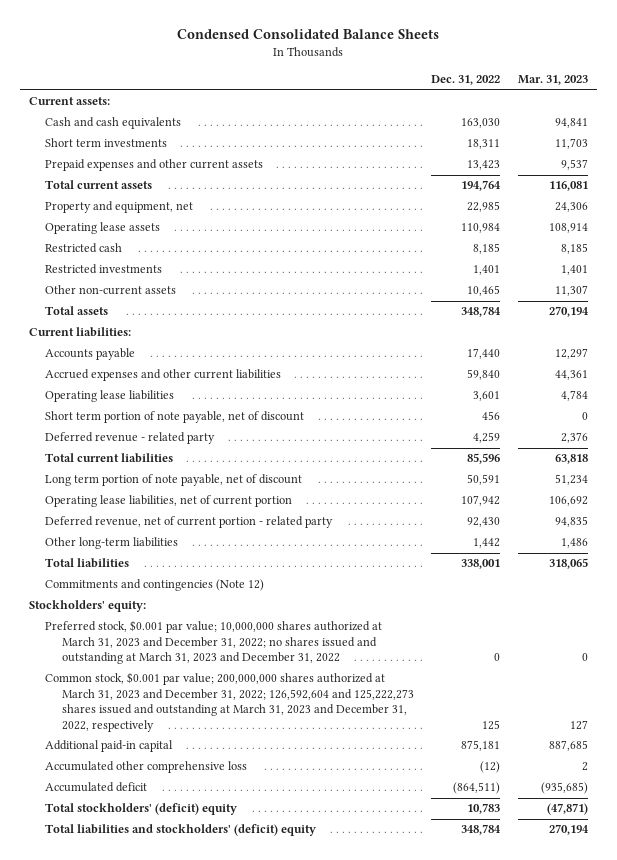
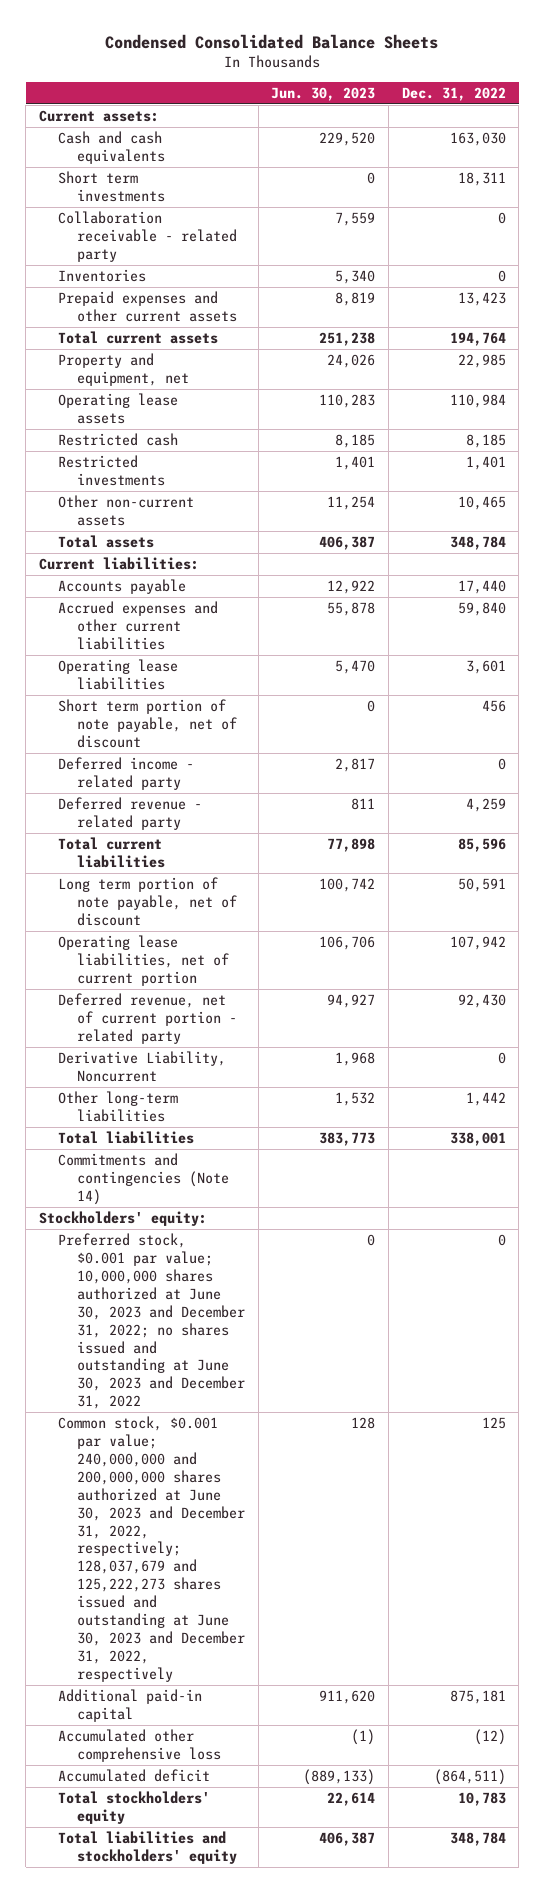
- | Dec. 31, 2022 | Mar. 31, 2023
+ | Jun. 30, 2023 | Dec. 31, 2022
+ Collaboration receivable - related party | 7,559 | 0
+ Inventories | 5,340 | 0
+ Deferred income - related party | 2,817 | 0
+ Derivative Liability, Noncurrent | 1,968 | 0
- Commitments and contingencies (Note 12)
+ Commitments and contingencies (Note 14)
- Preferred stock, $0.001 par value; 10,000,000 shares authorized at March 31, 2023 and December 31, 2022; no shares issued and outstanding at March 31, 2023 and December 31, 2022 | 0 | 0
- Common stock, $0.001 par value; 200,000,000 shares authorized at March 31, 2023 and December 31, 2022; 126,592,604 and 125,222,273 shares issued and outstanding at March 31, 2023 and December 31, 2022, respectively | 125 | 127
+ Preferred stock, $0.001 par value; 10,000,000 shares authorized at June 30, 2023 and December 31, 2022; no shares issued and outstanding at June 30, 2023 and December 31, 2022 | 0 | 0
+ Common stock, $0.001 par value; 240,000,000 and 200,000,000 shares authorized at June 30, 2023 and December 31, 2022, respectively; 128,037,679 and 125,222,273 shares issued and outstanding at June 30, 2023 and December 31, 2022, respectively | 128 | 125
- Total stockholders' (deficit) equity | 10,783 | (47,871)
- Total liabilities and stockholders' (deficit) equity | 348,784 | 270,194
+ Total stockholders' equity | 22,614 | 10,783
+ Total liabilities and stockholders' equity | 406,387 | 348,784

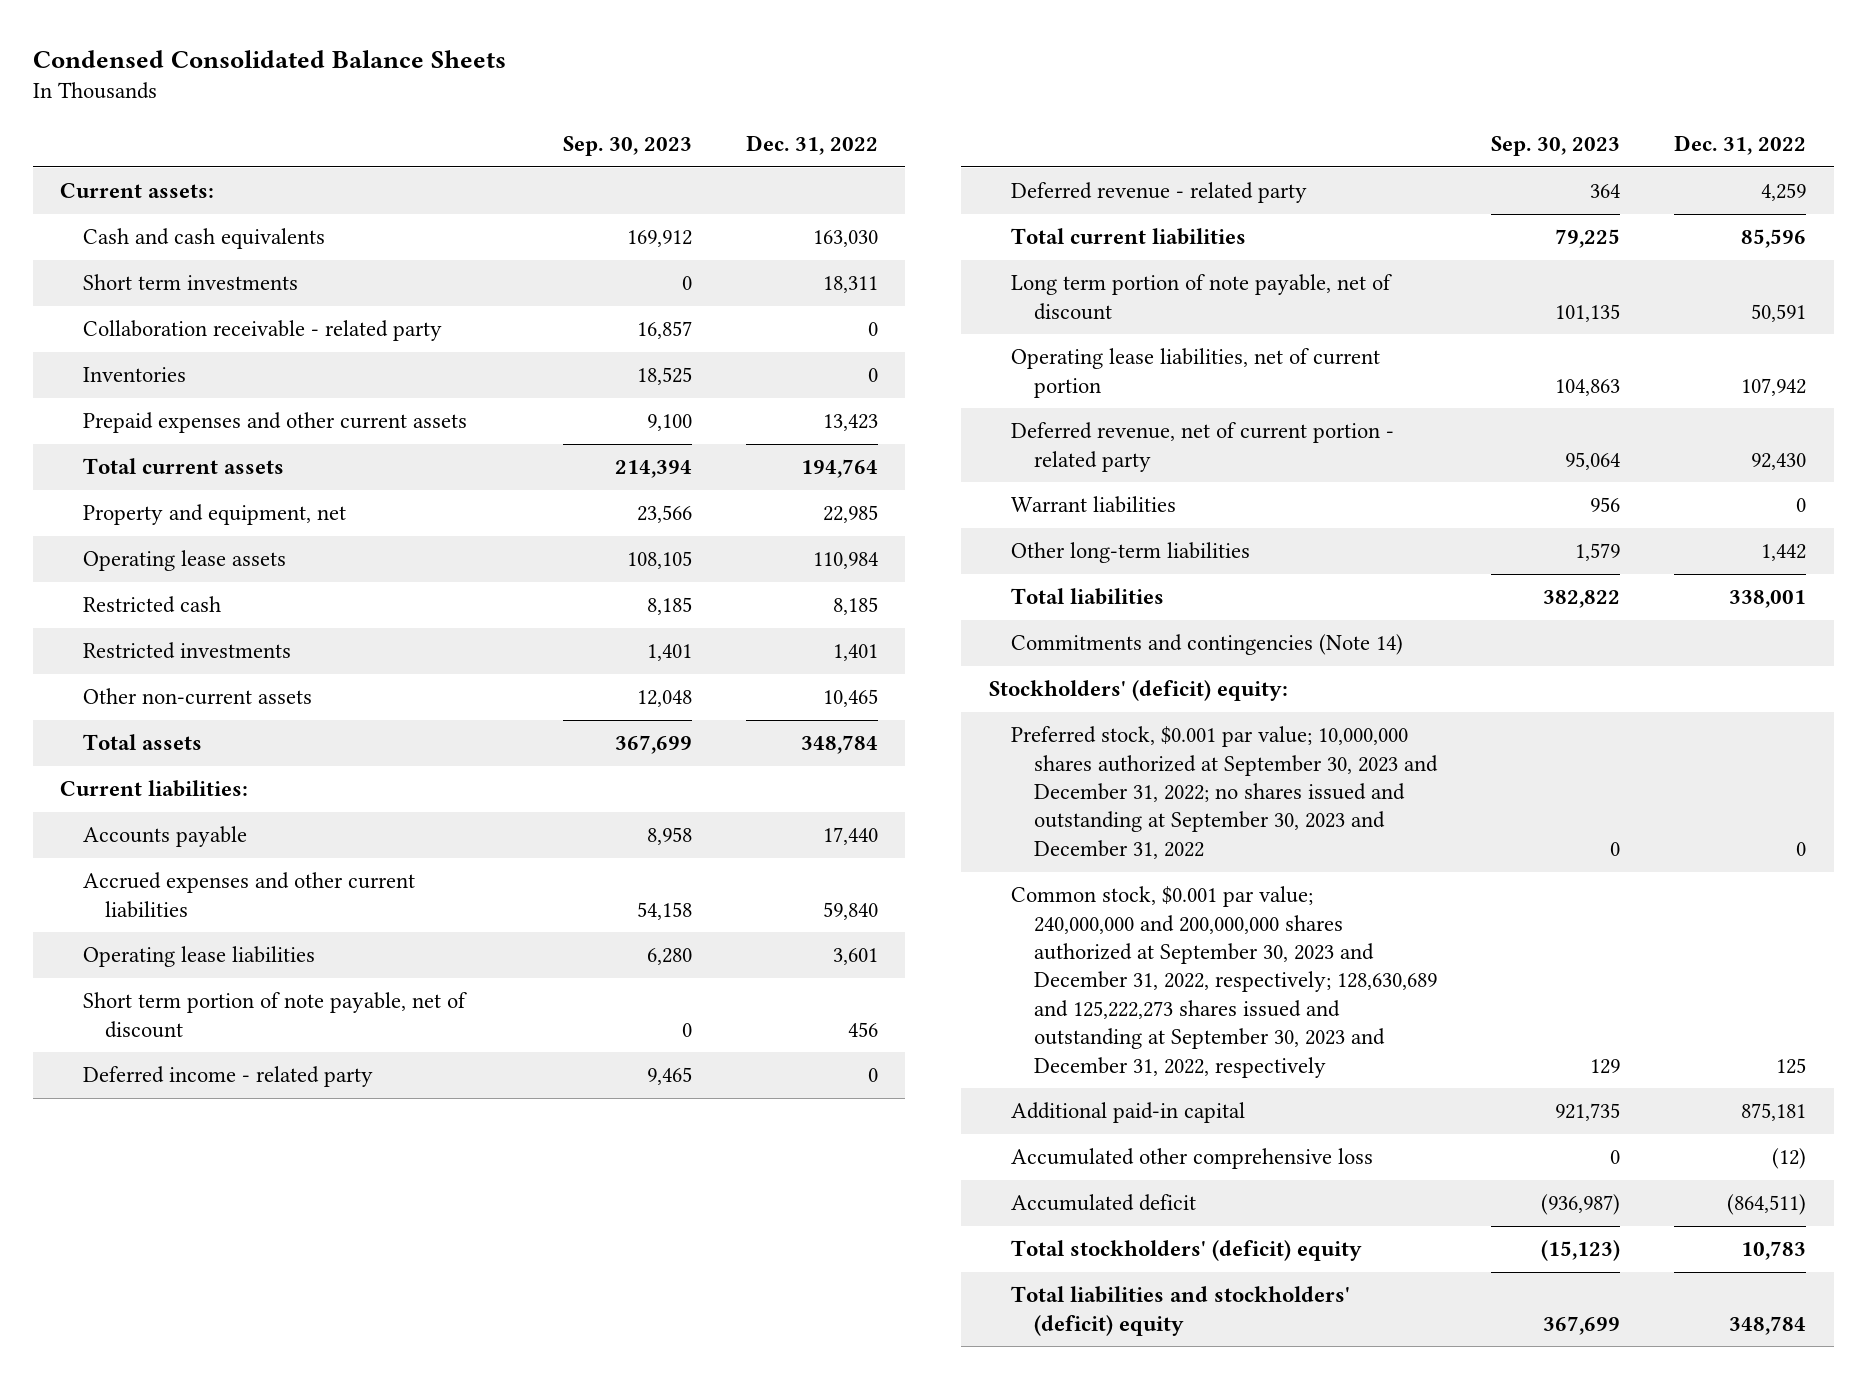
- | Jun. 30, 2023 | Dec. 31, 2022
+ | Sep. 30, 2023 | Dec. 31, 2022
- Derivative Liability, Noncurrent | 1,968 | 0
+ Warrant liabilities | 956 | 0
- Stockholders' equity:
- Preferred stock, $0.001 par value; 10,000,000 shares authorized at June 30, 2023 and December 31, 2022; no shares issued and outstanding at June 30, 2023 and December 31, 2022 | 0 | 0
- Common stock, $0.001 par value; 240,000,000 and 200,000,000 shares authorized at June 30, 2023 and December 31, 2022, respectively; 128,037,679 and 125,222,273 shares issued and outstanding at June 30, 2023 and December 31, 2022, respectively | 128 | 125
+ Stockholders' (deficit) equity:
+ Preferred stock, $0.001 par value; 10,000,000 shares authorized at September 30, 2023 and December 31, 2022; no shares issued and outstanding at September 30, 2023 and December 31, 2022 | 0 | 0
+ Common stock, $0.001 par value; 240,000,000 and 200,000,000 shares authorized at September 30, 2023 and December 31, 2022, respectively; 128,630,689 and 125,222,273 shares issued and outstanding at September 30, 2023 and December 31, 2022, respectively | 129 | 125
- Total stockholders' equity | 22,614 | 10,783
- Total liabilities and stockholders' equity | 406,387 | 348,784
+ Total stockholders' (deficit) equity | (15,123) | 10,783
+ Total liabilities and stockholders' (deficit) equity | 367,699 | 348,784

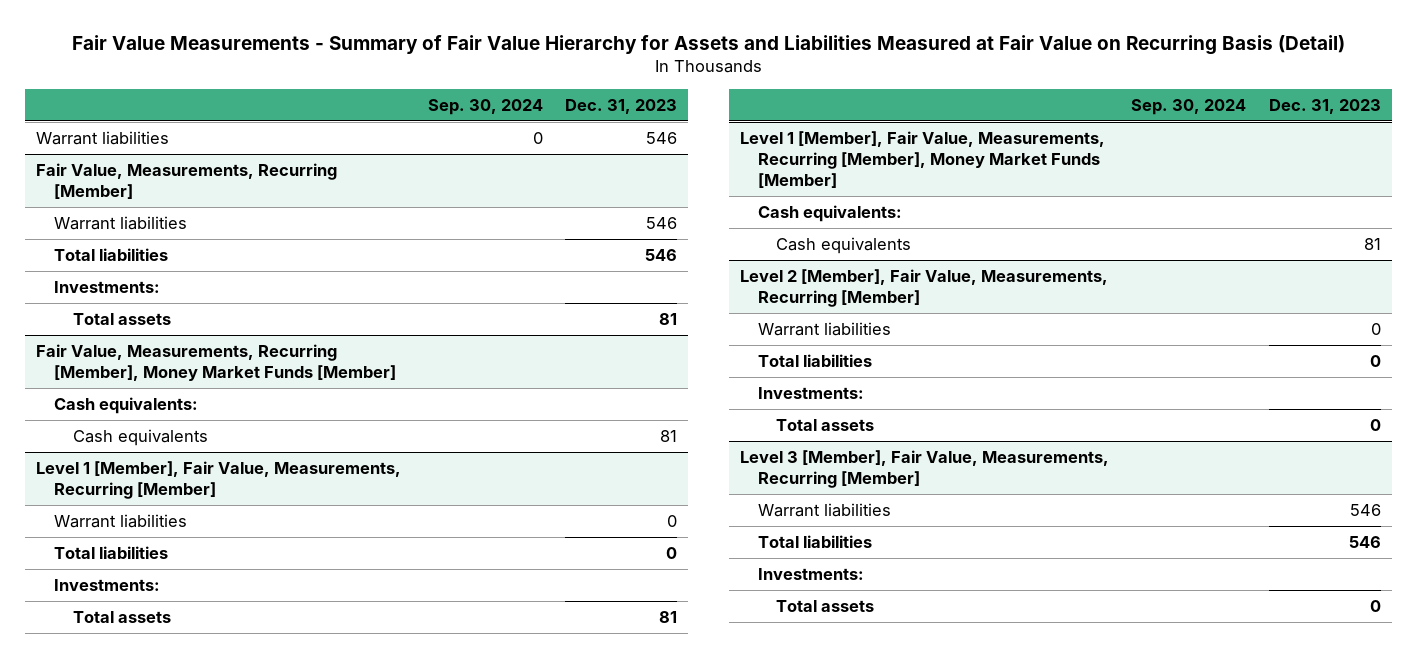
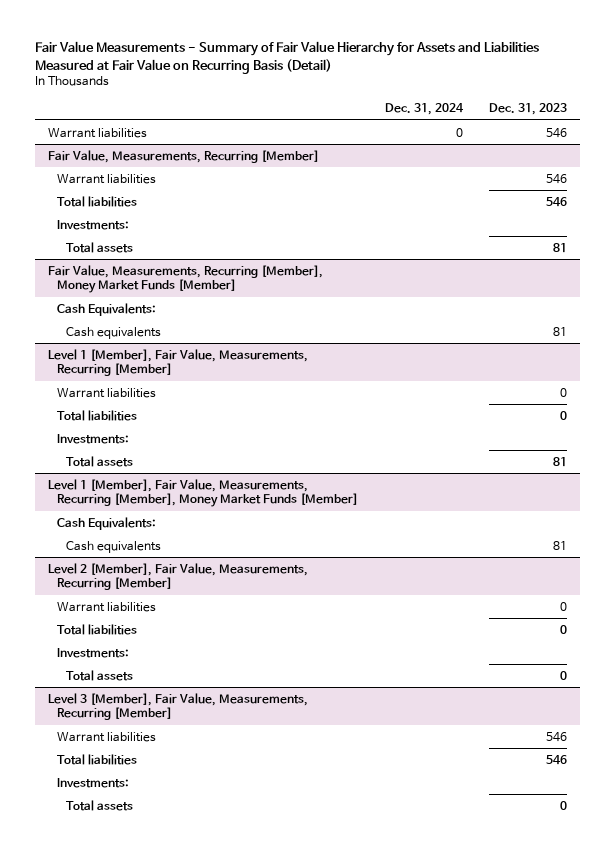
- | Sep. 30, 2024 | Dec. 31, 2023
+ | Dec. 31, 2024 | Dec. 31, 2023
@ Fair Value, Measurements, Recurring [Member], Money Market Funds [Member]
- Cash equivalents:
+ Cash Equivalents:
@ Level 1 [Member], Fair Value, Measurements, Recurring [Member], Money Market Funds [Member]
- Cash equivalents:
+ Cash Equivalents:

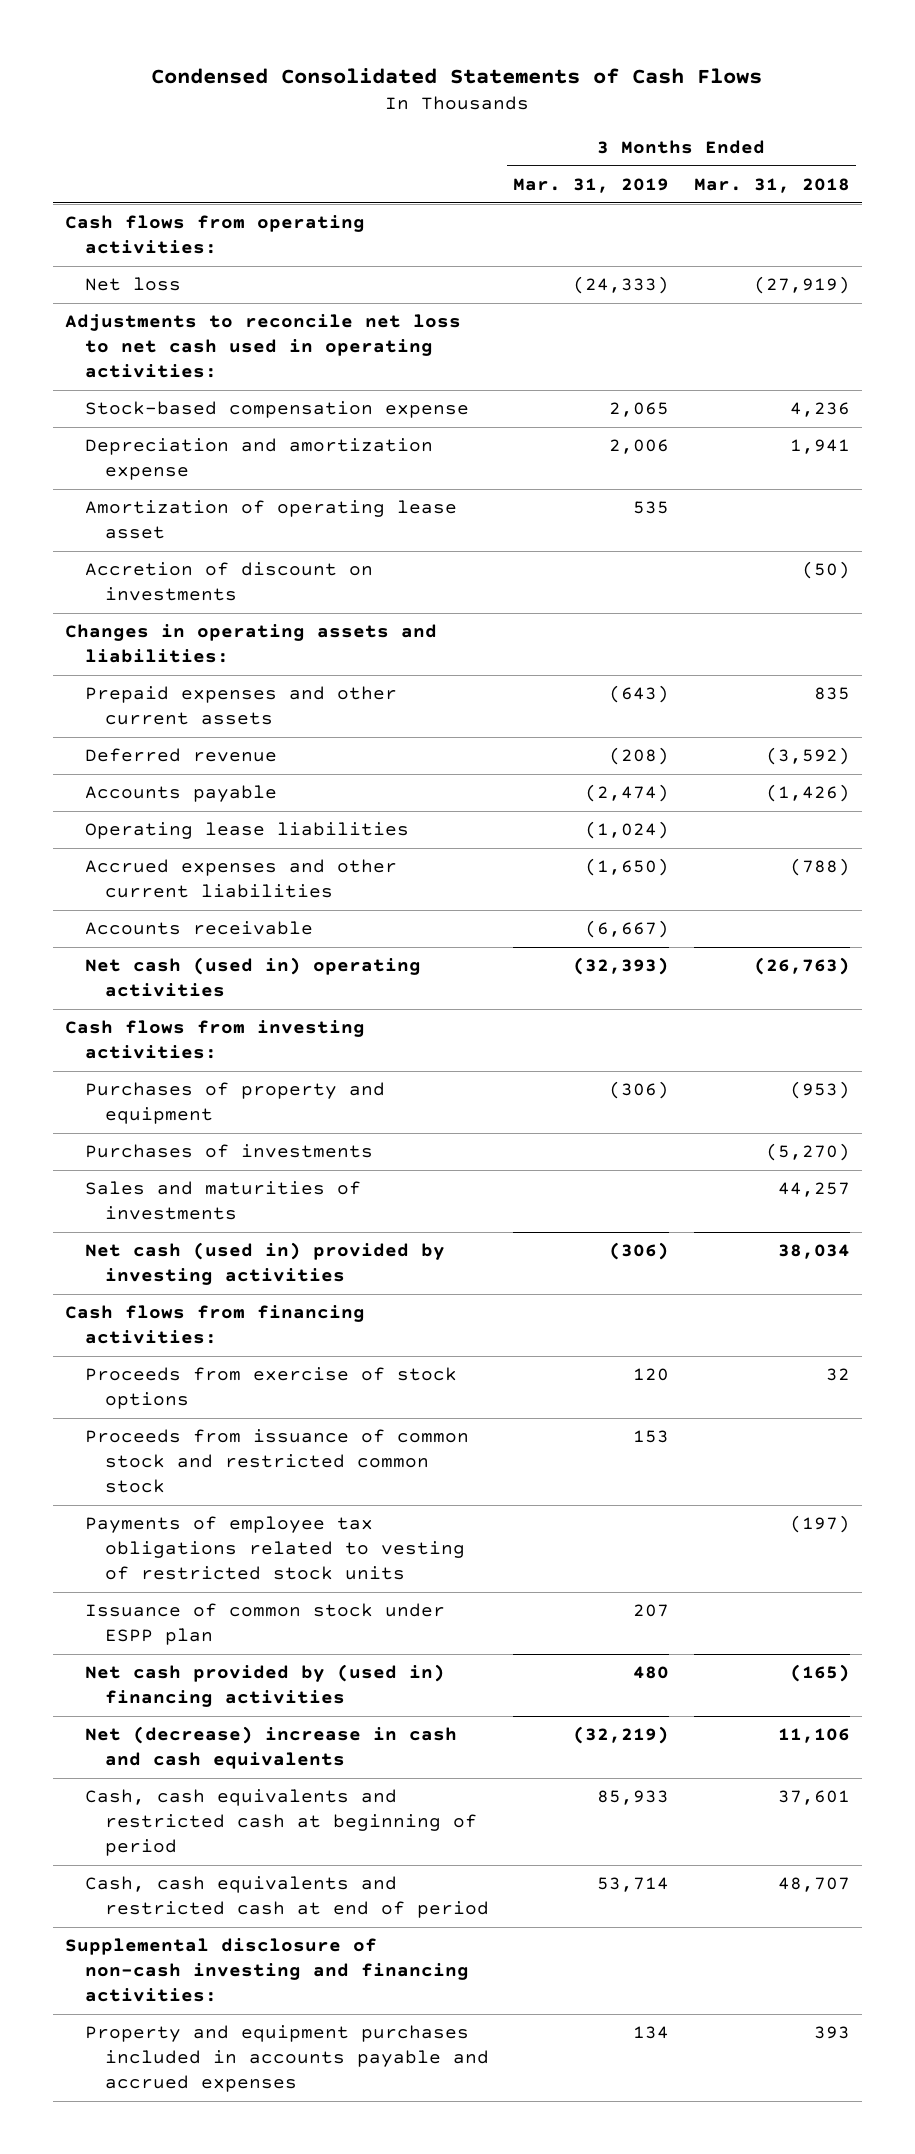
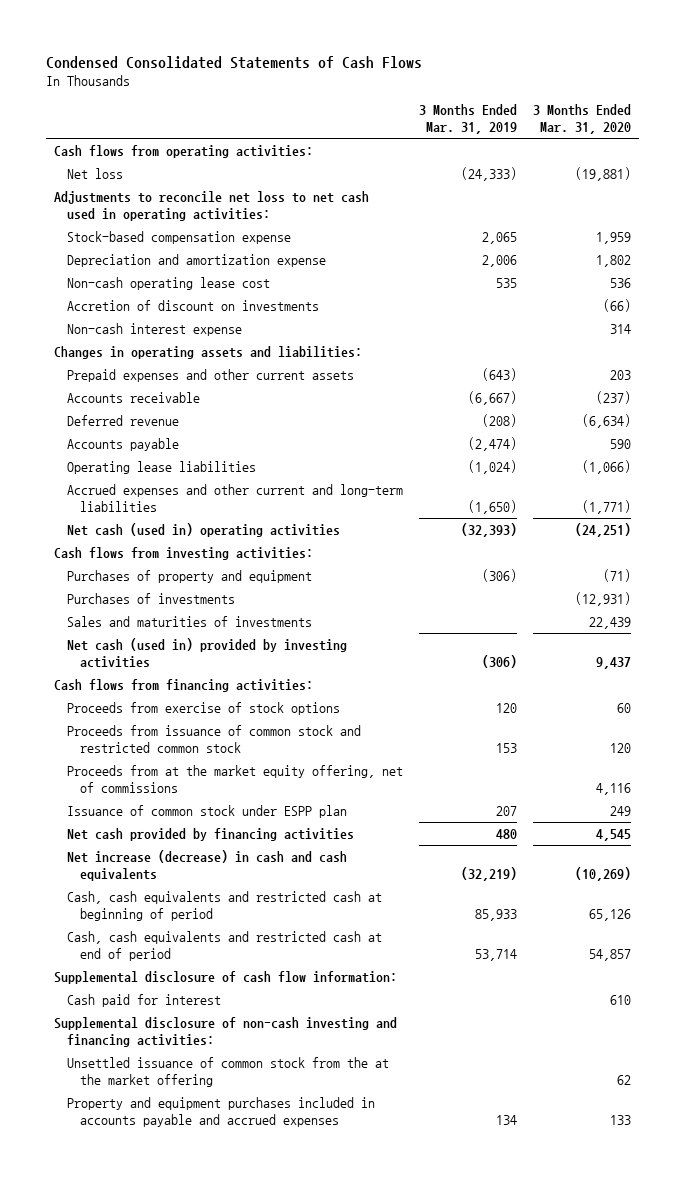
- | 3 Months Ended Mar. 31, 2019 | 3 Months Ended Mar. 31, 2018
+ | 3 Months Ended Mar. 31, 2019 | 3 Months Ended Mar. 31, 2020
- Amortization of operating lease asset | 535 |
+ Non-cash operating lease cost | 535 | 536
+ Non-cash interest expense | | 314
moved up: Accounts receivable | (6,667) | (237)
- Accrued expenses and other current liabilities | (1,650) | (788)
+ Accrued expenses and other current and long-term liabilities | (1,650) | (1,771)
- Payments of employee tax obligations related to vesting of restricted stock units | | (197)
+ Proceeds from at the market equity offering, net of commissions | | 4,116
- Net cash provided by (used in) financing activities | 480 | (165)
- Net (decrease) increase in cash and cash equivalents | (32,219) | 11,106
+ Net cash provided by financing activities | 480 | 4,545
+ Net increase (decrease) in cash and cash equivalents | (32,219) | (10,269)
+ Supplemental disclosure of cash flow information:
+ Cash paid for interest | | 610
+ Unsettled issuance of common stock from the at the market offering | | 62

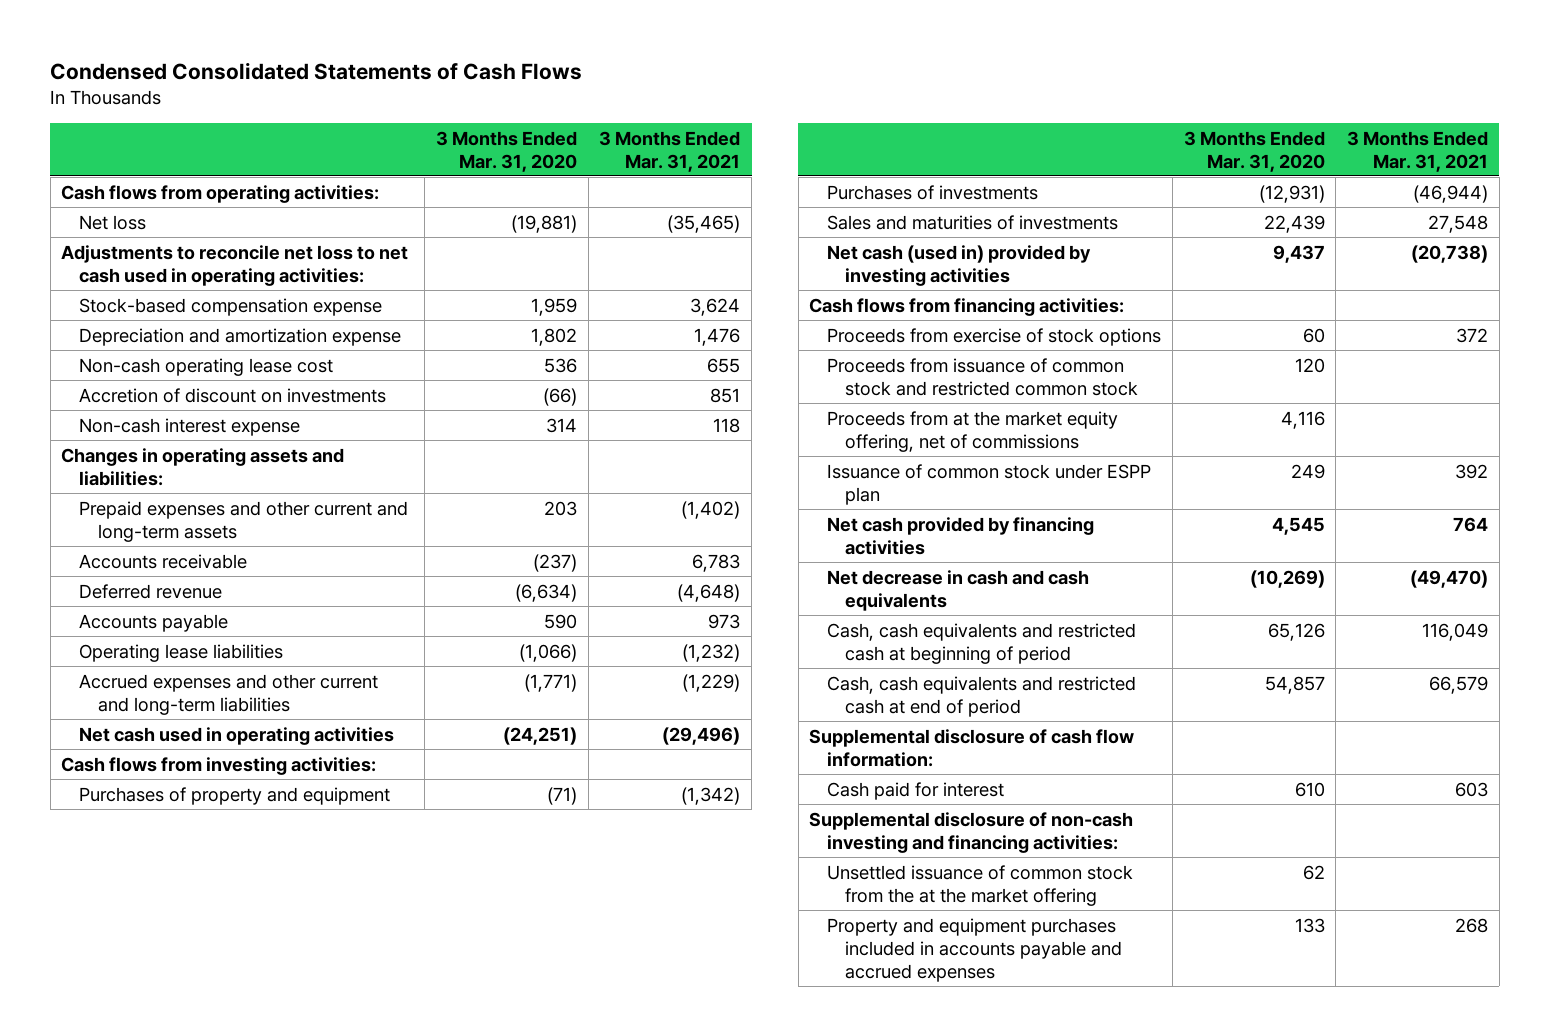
- | 3 Months Ended Mar. 31, 2019 | 3 Months Ended Mar. 31, 2020
+ | 3 Months Ended Mar. 31, 2020 | 3 Months Ended Mar. 31, 2021
- Prepaid expenses and other current assets | (643) | 203
+ Prepaid expenses and other current and long-term assets | 203 | (1,402)
- Net cash (used in) operating activities | (32,393) | (24,251)
+ Net cash used in operating activities | (24,251) | (29,496)
- Net increase (decrease) in cash and cash equivalents | (32,219) | (10,269)
+ Net decrease in cash and cash equivalents | (10,269) | (49,470)

